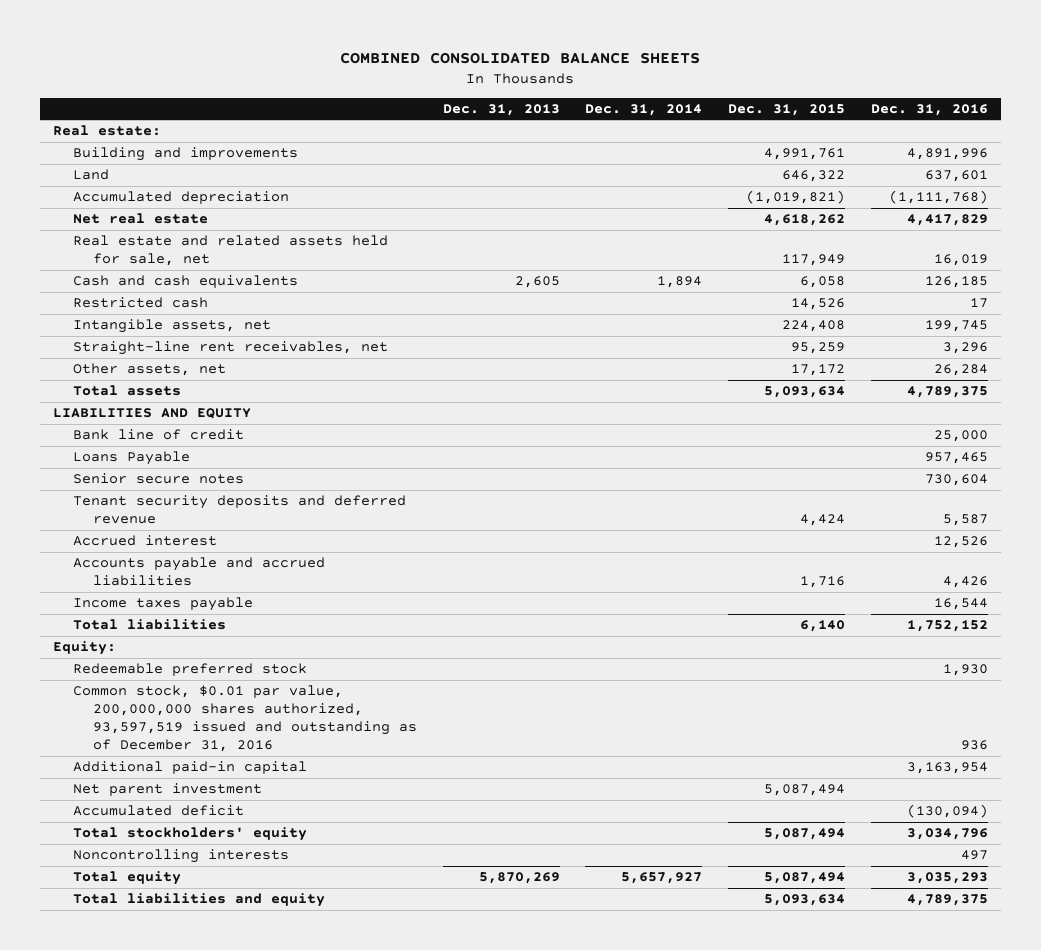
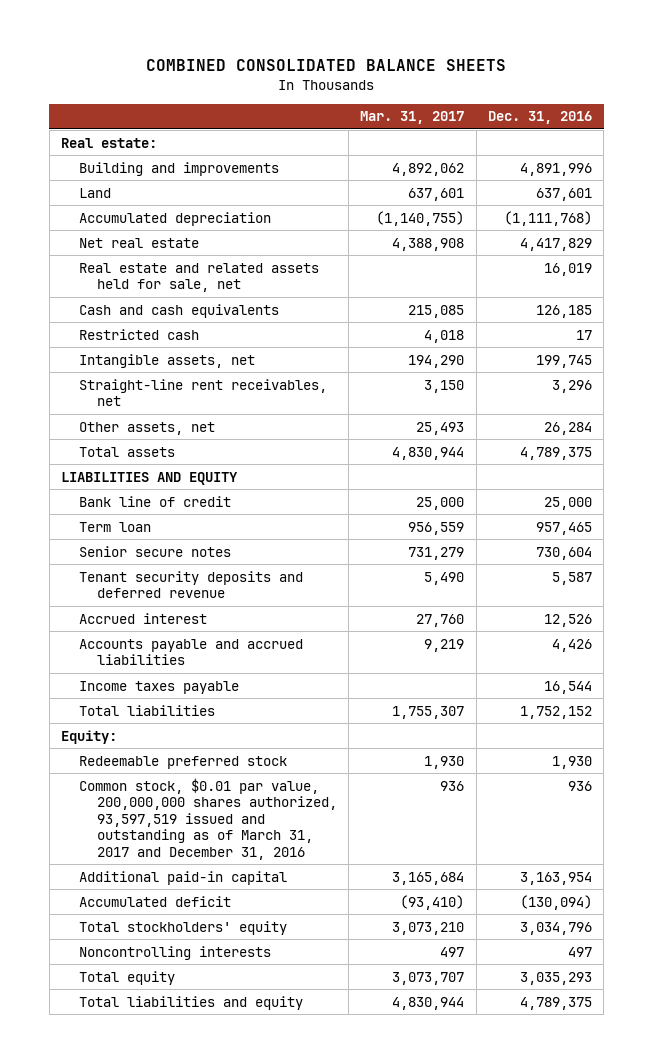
- | Dec. 31, 2013 | Dec. 31, 2014 | Dec. 31, 2015 | Dec. 31, 2016
+ | Mar. 31, 2017 | Dec. 31, 2016
- Loans Payable | | | | 957,465
+ Term loan | 956,559 | 957,465
- Common stock, $0.01 par value, 200,000,000 shares authorized, 93,597,519 issued and outstanding as of December 31, 2016 | | | | 936
+ Common stock, $0.01 par value, 200,000,000 shares authorized, 93,597,519 issued and outstanding as of March 31, 2017 and December 31, 2016 | 936 | 936
- Net parent investment | | | 5,087,494 |

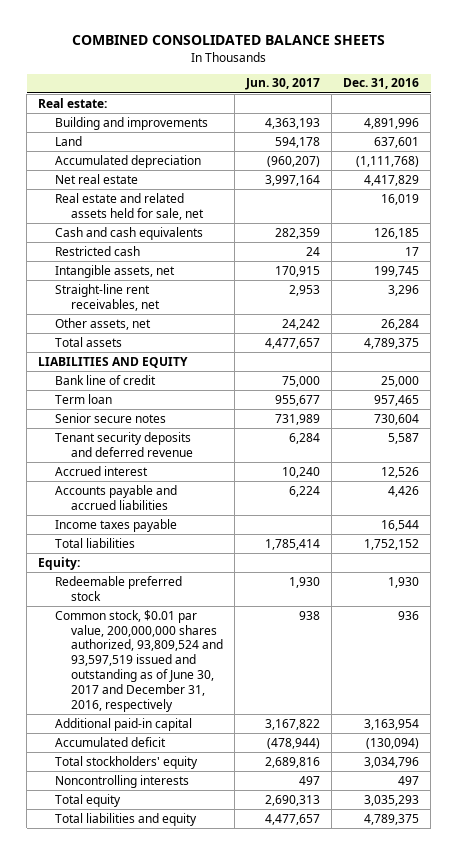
- | Mar. 31, 2017 | Dec. 31, 2016
+ | Jun. 30, 2017 | Dec. 31, 2016
- Common stock, $0.01 par value, 200,000,000 shares authorized, 93,597,519 issued and outstanding as of March 31, 2017 and December 31, 2016 | 936 | 936
+ Common stock, $0.01 par value, 200,000,000 shares authorized, 93,809,524 and 93,597,519 issued and outstanding as of June 30, 2017 and December 31, 2016, respectively | 938 | 936

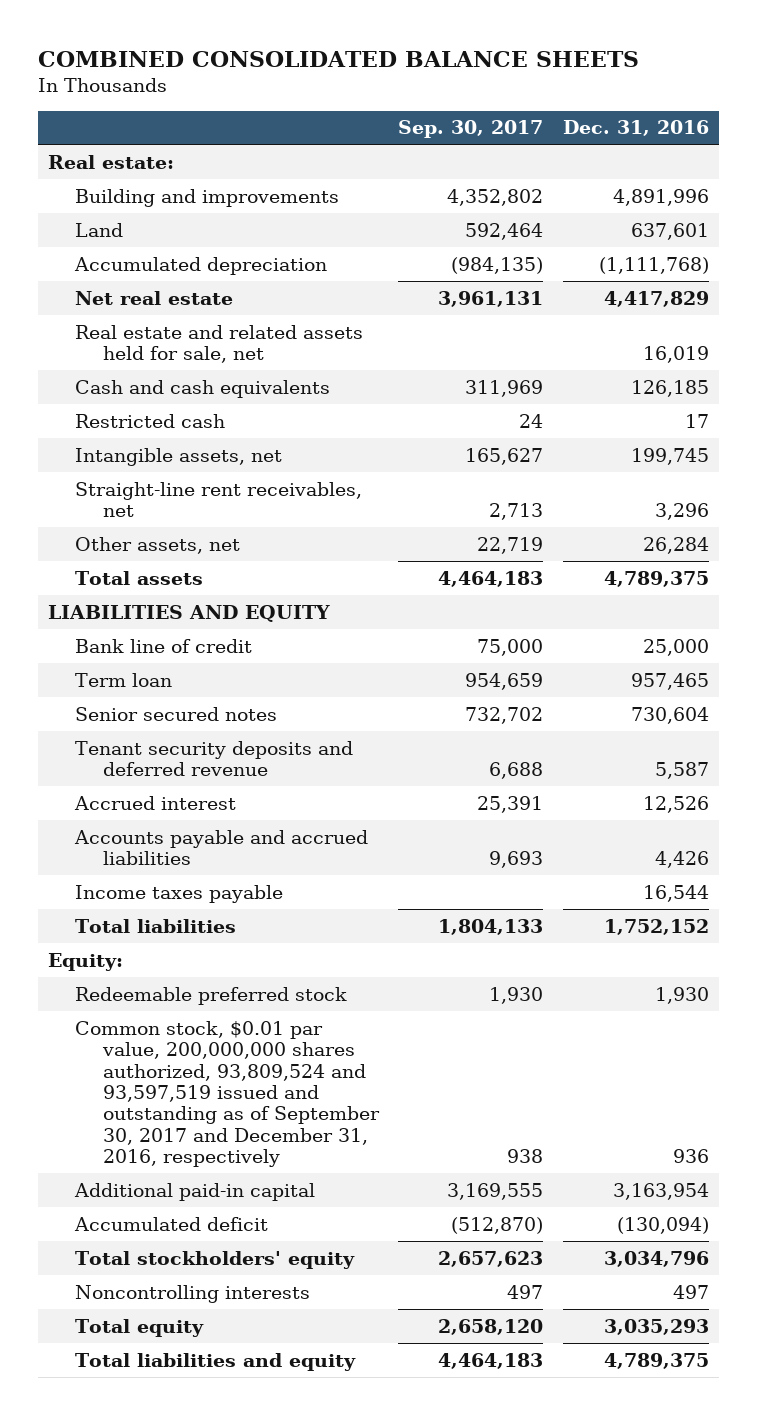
- | Jun. 30, 2017 | Dec. 31, 2016
+ | Sep. 30, 2017 | Dec. 31, 2016
- Senior secure notes | 731,989 | 730,604
+ Senior secured notes | 732,702 | 730,604
- Common stock, $0.01 par value, 200,000,000 shares authorized, 93,809,524 and 93,597,519 issued and outstanding as of June 30, 2017 and December 31, 2016, respectively | 938 | 936
+ Common stock, $0.01 par value, 200,000,000 shares authorized, 93,809,524 and 93,597,519 issued and outstanding as of September 30, 2017 and December 31, 2016, respectively | 938 | 936

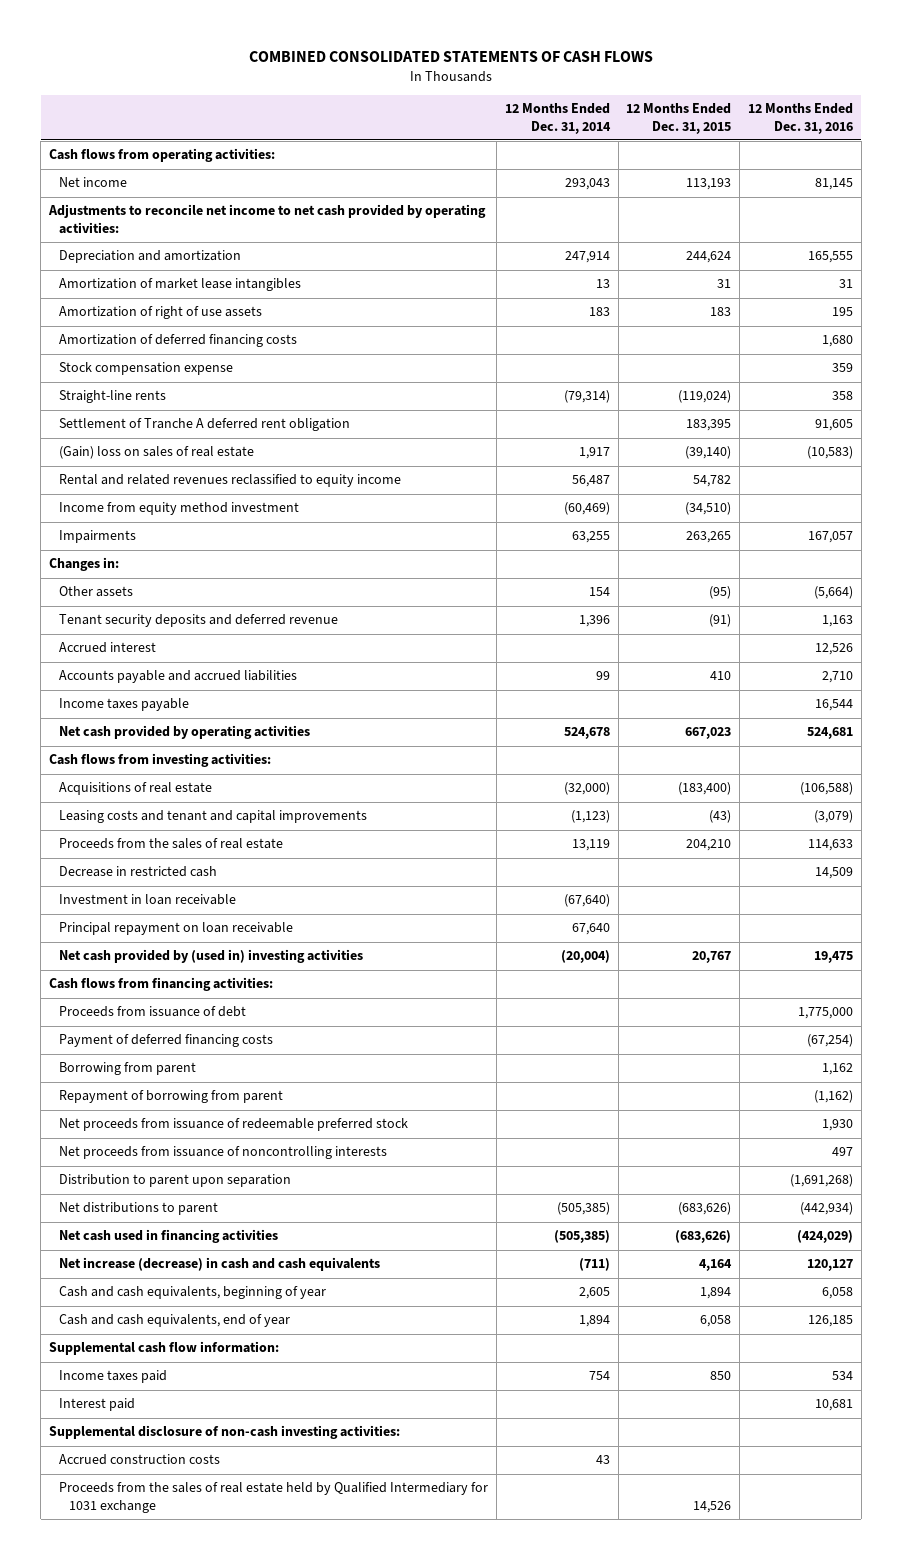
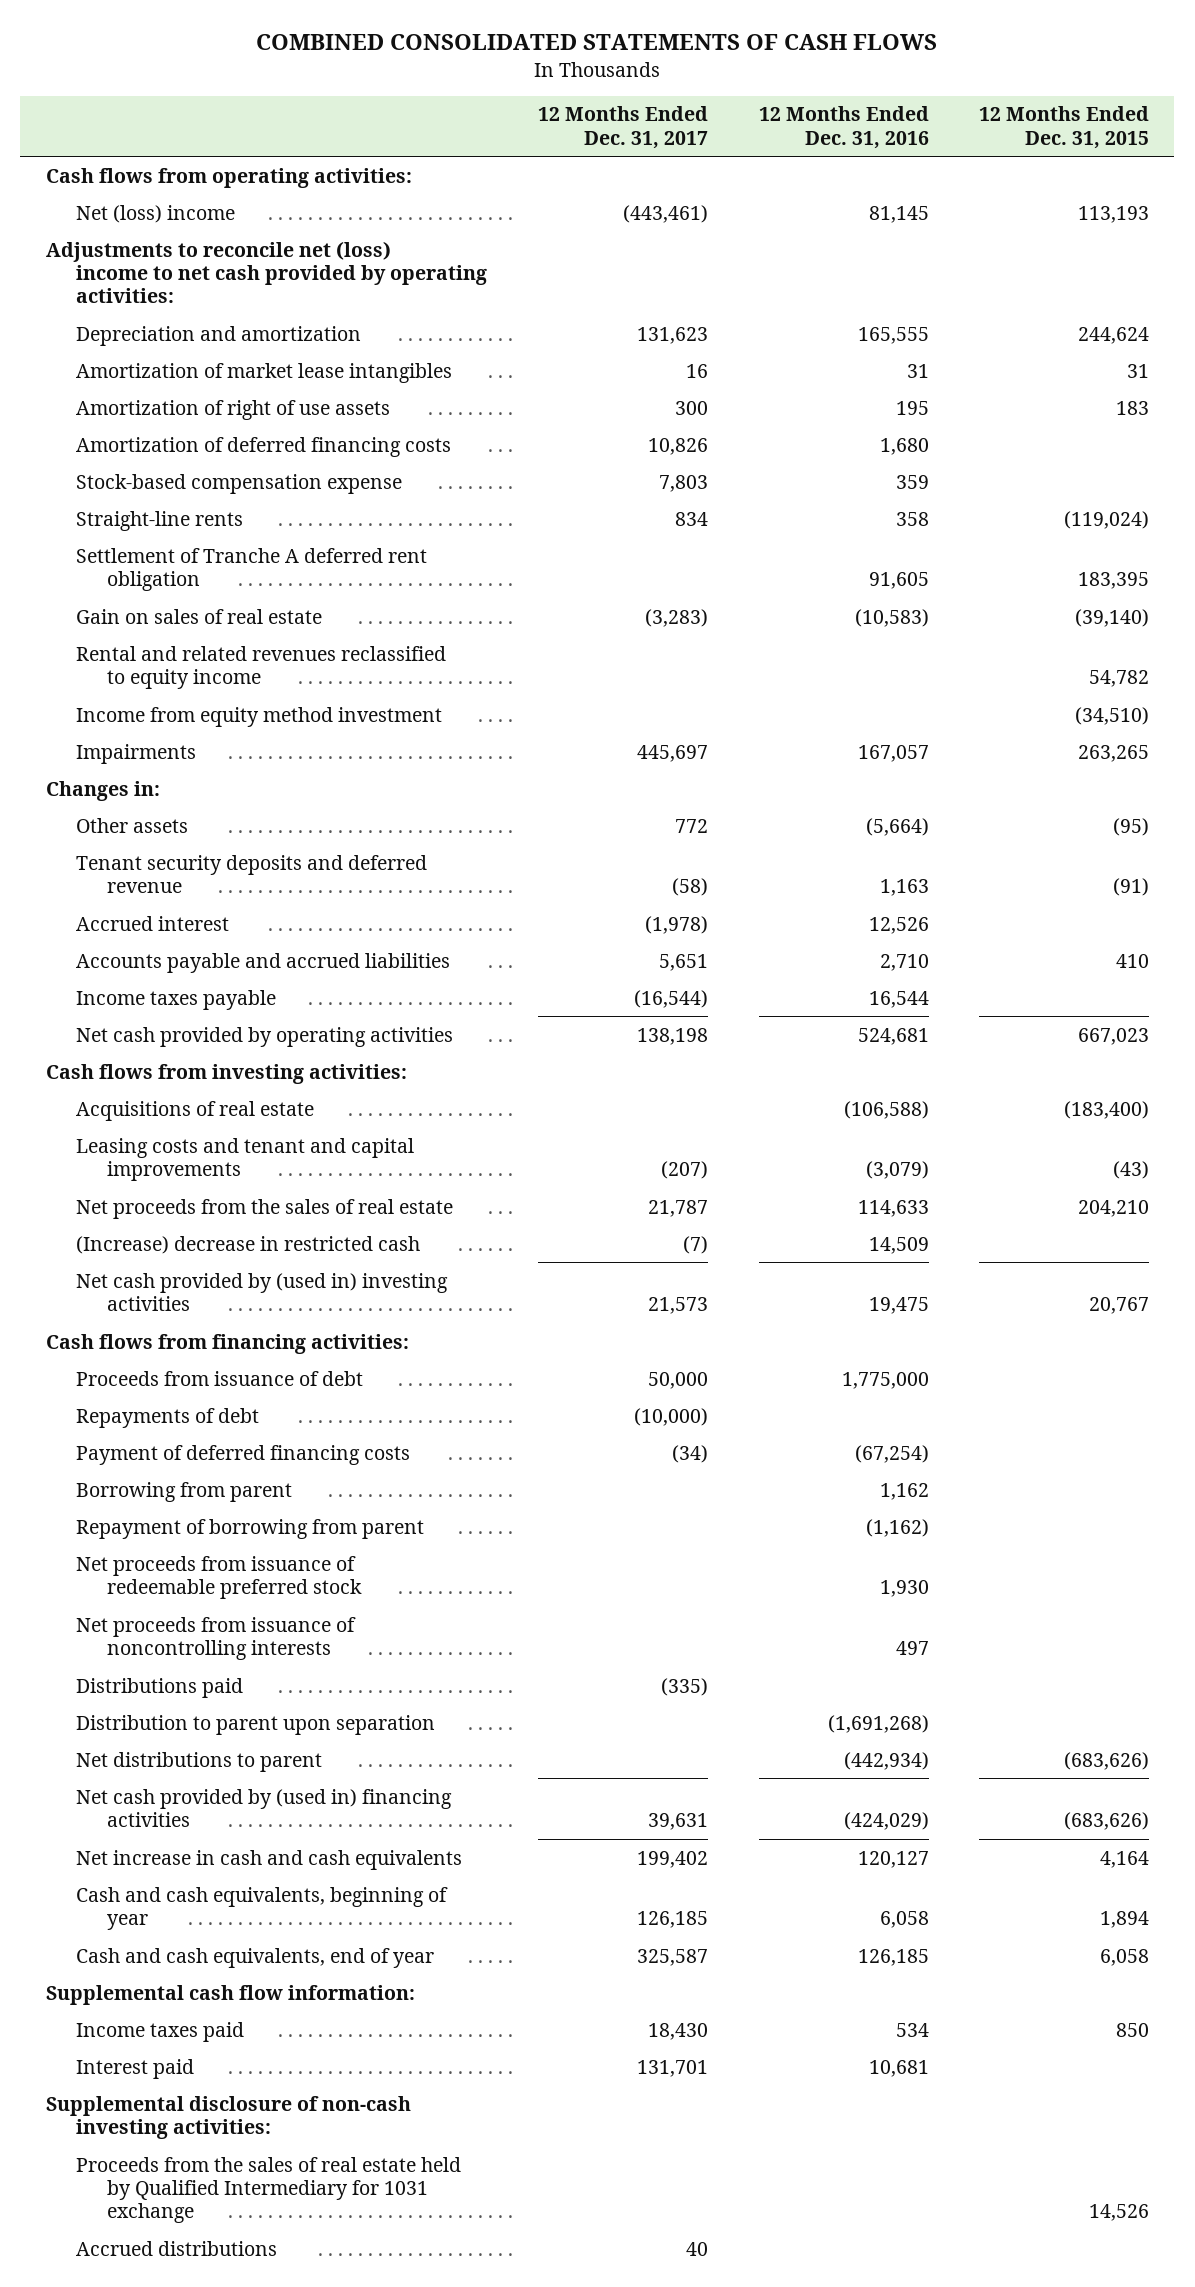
- | 12 Months Ended Dec. 31, 2014 | 12 Months Ended Dec. 31, 2015 | 12 Months Ended Dec. 31, 2016
+ | 12 Months Ended Dec. 31, 2017 | 12 Months Ended Dec. 31, 2016 | 12 Months Ended Dec. 31, 2015
- Net income | 293,043 | 113,193 | 81,145
- Adjustments to reconcile net income to net cash provided by operating activities:
+ Net (loss) income | (443,461) | 81,145 | 113,193
+ Adjustments to reconcile net (loss) income to net cash provided by operating activities:
- Stock compensation expense | | | 359
+ Stock-based compensation expense | 7,803 | 359 |
- (Gain) loss on sales of real estate | 1,917 | (39,140) | (10,583)
+ Gain on sales of real estate | (3,283) | (10,583) | (39,140)
- Proceeds from the sales of real estate | 13,119 | 204,210 | 114,633
- Decrease in restricted cash | | | 14,509
- Investment in loan receivable | (67,640) | |
- Principal repayment on loan receivable | 67,640 | |
+ Net proceeds from the sales of real estate | 21,787 | 114,633 | 204,210
+ (Increase) decrease in restricted cash | (7) | 14,509 |
+ Repayments of debt | (10,000) | |
+ Distributions paid | (335) | |
- Net cash used in financing activities | (505,385) | (683,626) | (424,029)
- Net increase (decrease) in cash and cash equivalents | (711) | 4,164 | 120,127
+ Net cash provided by (used in) financing activities | 39,631 | (424,029) | (683,626)
+ Net increase in cash and cash equivalents | 199,402 | 120,127 | 4,164
- Accrued construction costs | 43 | |
+ Accrued distributions | 40 | |

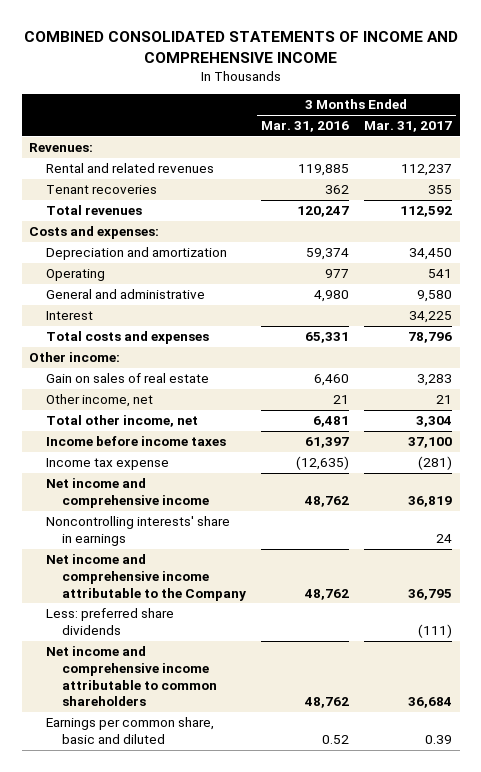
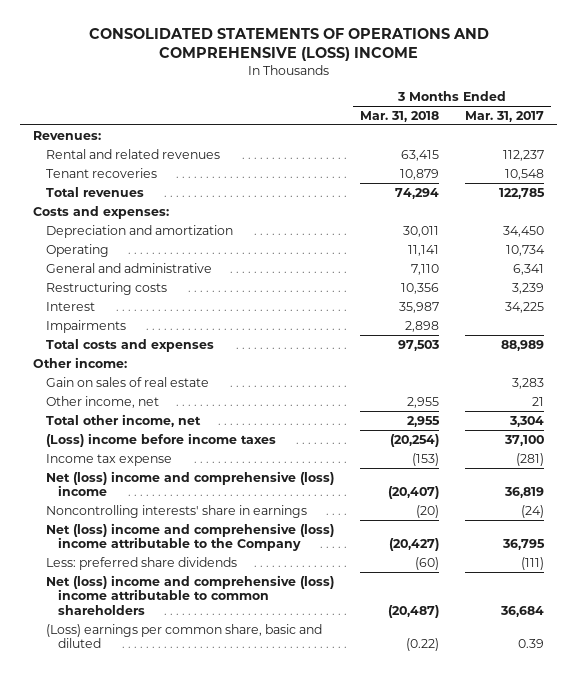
- COMBINED CONSOLIDATED STATEMENTS OF INCOME AND COMPREHENSIVE INCOME
+ CONSOLIDATED STATEMENTS OF OPERATIONS AND COMPREHENSIVE (LOSS) INCOME
- | 3 Months Ended Mar. 31, 2016 | 3 Months Ended Mar. 31, 2017
+ | 3 Months Ended Mar. 31, 2018 | 3 Months Ended Mar. 31, 2017
- Tenant recoveries | 362 | 355
- Total revenues | 120,247 | 112,592
+ Tenant recoveries | 10,879 | 10,548
+ Total revenues | 74,294 | 122,785
- Operating | 977 | 541
- General and administrative | 4,980 | 9,580
+ Operating | 11,141 | 10,734
+ General and administrative | 7,110 | 6,341
+ Restructuring costs | 10,356 | 3,239
- Total costs and expenses | 65,331 | 78,796
+ Impairments | 2,898 |
+ Total costs and expenses | 97,503 | 88,989
- Income before income taxes | 61,397 | 37,100
+ (Loss) income before income taxes | (20,254) | 37,100
- Net income and comprehensive income | 48,762 | 36,819
- Noncontrolling interests' share in earnings | | 24
- Net income and comprehensive income attributable to the Company | 48,762 | 36,795
+ Net (loss) income and comprehensive (loss) income | (20,407) | 36,819
+ Noncontrolling interests' share in earnings | (20) | (24)
+ Net (loss) income and comprehensive (loss) income attributable to the Company | (20,427) | 36,795
- Net income and comprehensive income attributable to common shareholders | 48,762 | 36,684
- Earnings per common share, basic and diluted | 0.52 | 0.39
+ Net (loss) income and comprehensive (loss) income attributable to common shareholders | (20,487) | 36,684
+ (Loss) earnings per common share, basic and diluted | (0.22) | 0.39

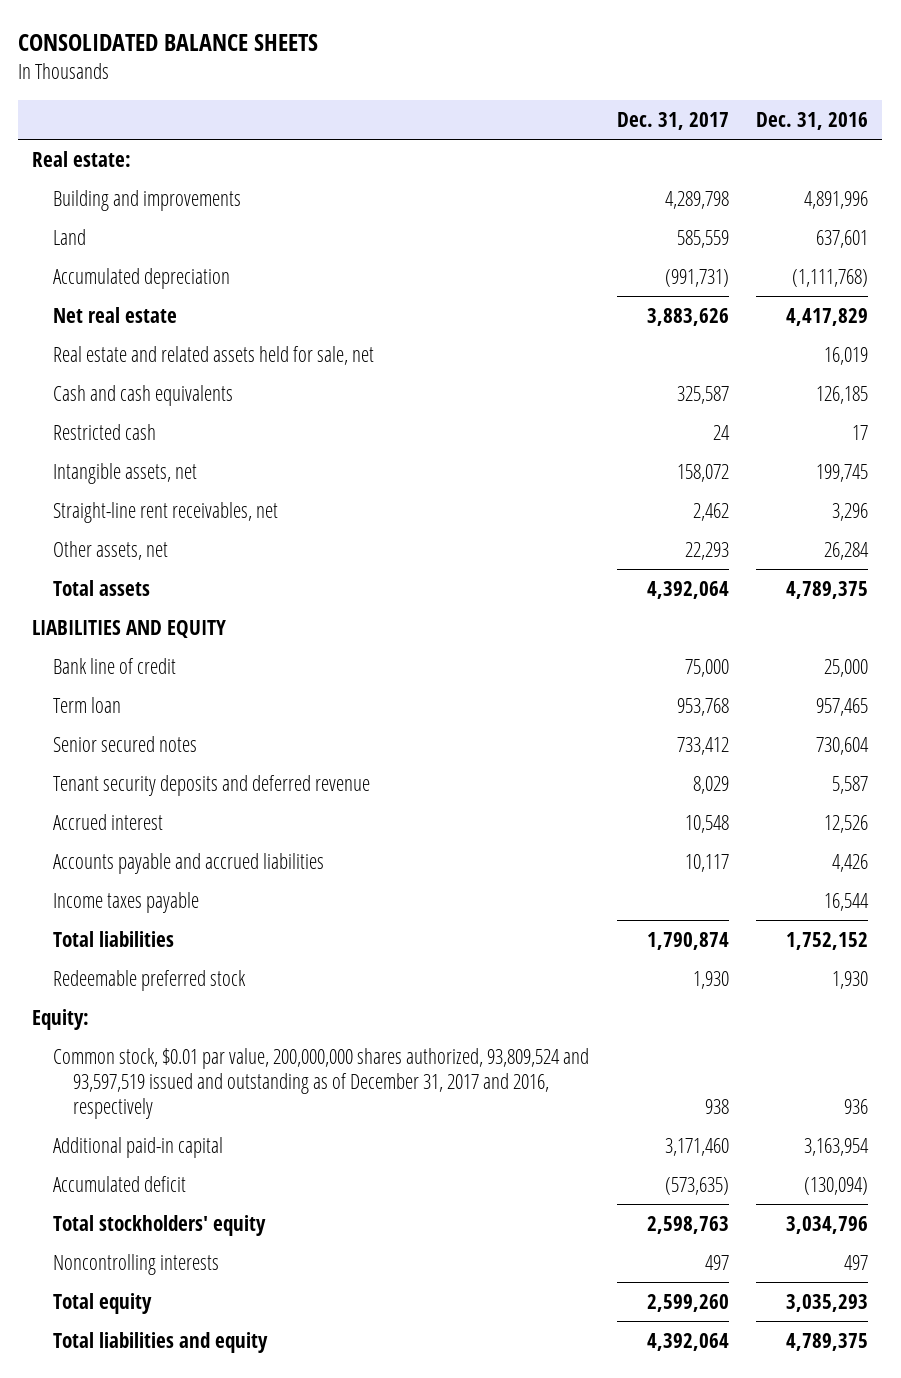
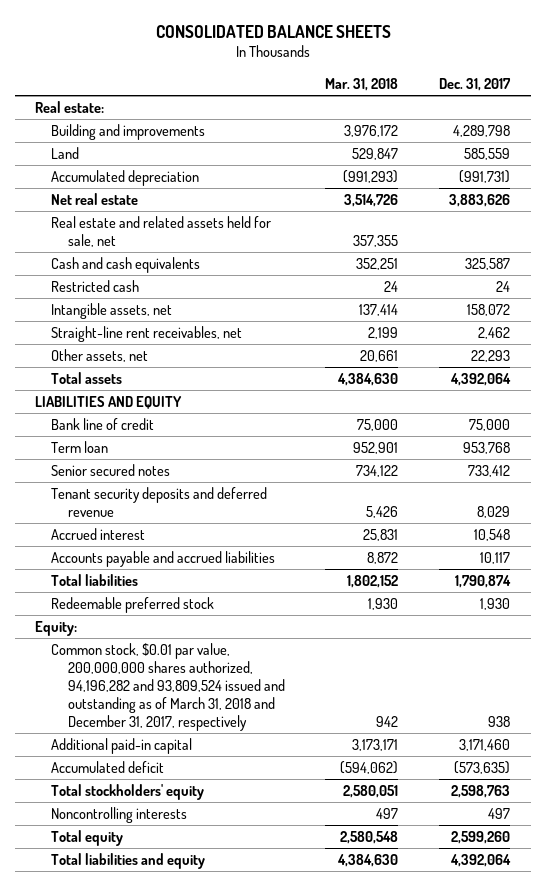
- | Dec. 31, 2017 | Dec. 31, 2016
+ | Mar. 31, 2018 | Dec. 31, 2017
- Income taxes payable | | 16,544
- Common stock, $0.01 par value, 200,000,000 shares authorized, 93,809,524 and 93,597,519 issued and outstanding as of December 31, 2017 and 2016, respectively | 938 | 936
+ Common stock, $0.01 par value, 200,000,000 shares authorized, 94,196,282 and 93,809,524 issued and outstanding as of March 31, 2018 and December 31, 2017, respectively | 942 | 938

